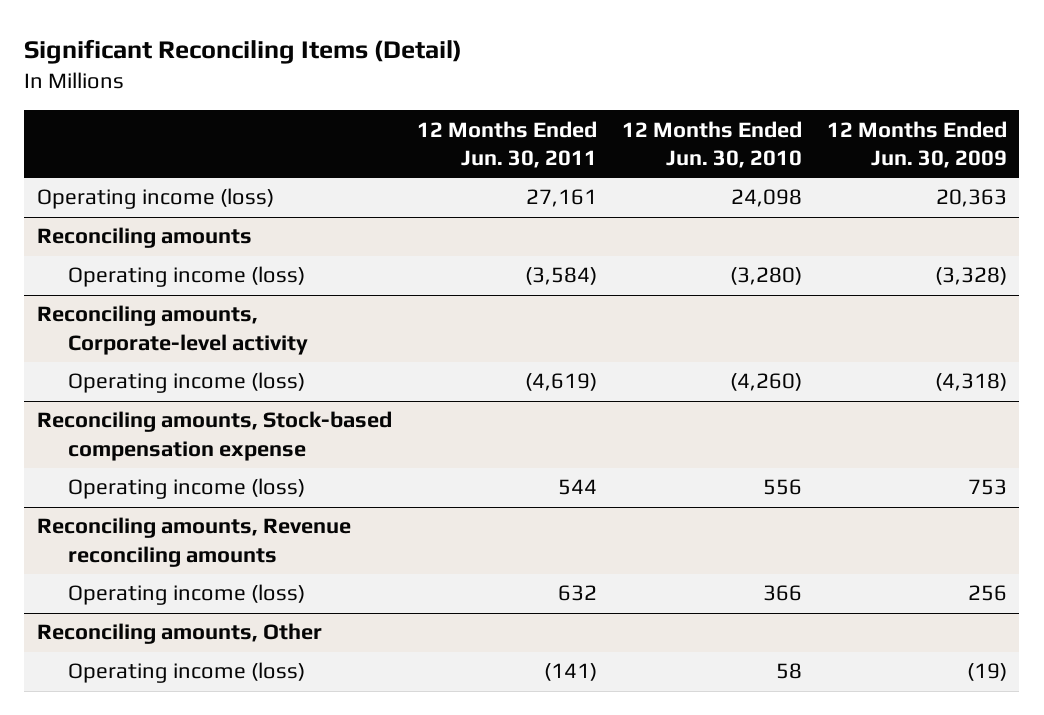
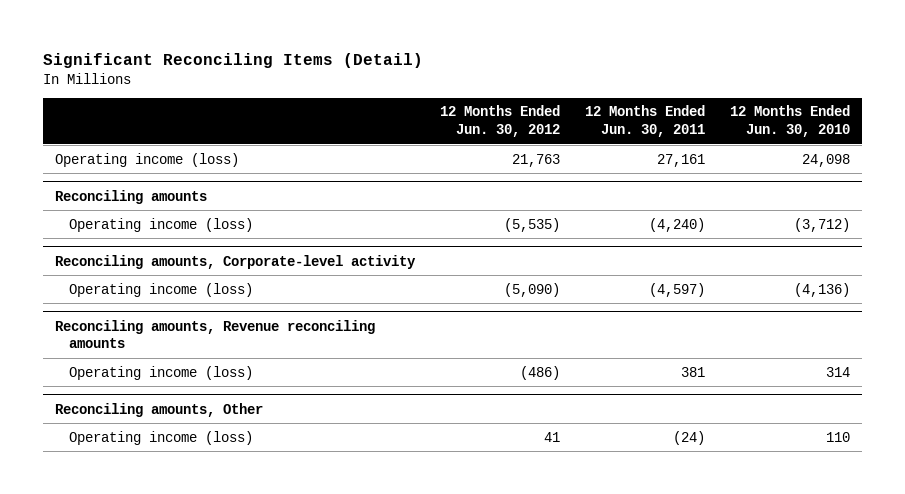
- | 12 Months Ended Jun. 30, 2011 | 12 Months Ended Jun. 30, 2010 | 12 Months Ended Jun. 30, 2009
+ | 12 Months Ended Jun. 30, 2012 | 12 Months Ended Jun. 30, 2011 | 12 Months Ended Jun. 30, 2010
@ Reconciling amounts
- Operating income (loss) | (3,584) | (3,280) | (3,328)
+ Operating income (loss) | (5,535) | (4,240) | (3,712)
@ Reconciling amounts, Corporate-level activity
- Operating income (loss) | (4,619) | (4,260) | (4,318)
- Reconciling amounts, Stock-based compensation expense
- Operating income (loss) | 544 | 556 | 753
@ Reconciling amounts, Corporate-level activity
+ Operating income (loss) | (5,090) | (4,597) | (4,136)
@ Reconciling amounts, Revenue reconciling amounts
- Operating income (loss) | 632 | 366 | 256
+ Operating income (loss) | (486) | 381 | 314
@ Reconciling amounts, Other
- Operating income (loss) | (141) | 58 | (19)
+ Operating income (loss) | 41 | (24) | 110

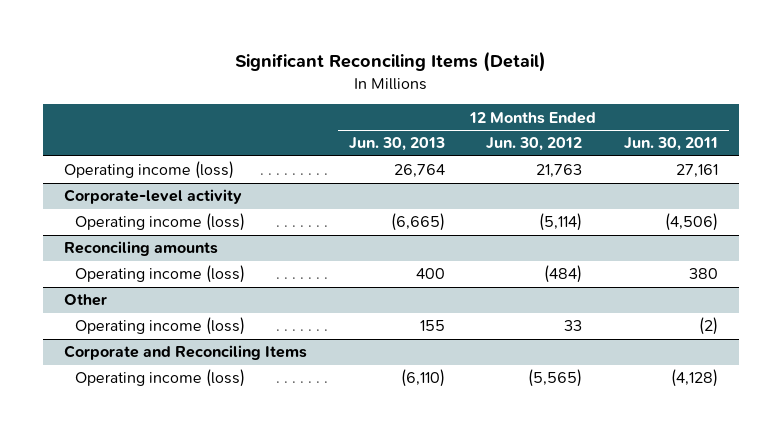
- | 12 Months Ended Jun. 30, 2012 | 12 Months Ended Jun. 30, 2011 | 12 Months Ended Jun. 30, 2010
+ | 12 Months Ended Jun. 30, 2013 | 12 Months Ended Jun. 30, 2012 | 12 Months Ended Jun. 30, 2011
+ Corporate-level activity
+ Operating income (loss) | (6,665) | (5,114) | (4,506)
@ Reconciling amounts
- Operating income (loss) | (5,535) | (4,240) | (3,712)
- Reconciling amounts, Corporate-level activity
- Operating income (loss) | (5,090) | (4,597) | (4,136)
- Reconciling amounts, Revenue reconciling amounts
- Operating income (loss) | (486) | 381 | 314
- Reconciling amounts, Other
- Operating income (loss) | 41 | (24) | 110
@ Reconciling amounts
+ Operating income (loss) | 400 | (484) | 380
+ Other
+ Operating income (loss) | 155 | 33 | (2)
+ Corporate and Reconciling Items
+ Operating income (loss) | (6,110) | (5,565) | (4,128)

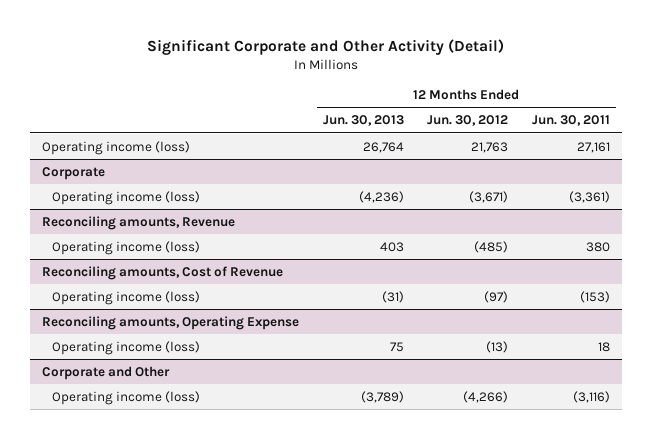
- Significant Reconciling Items (Detail)
+ Significant Corporate and Other Activity (Detail)
- Corporate-level activity
- Operating income (loss) | (6,665) | (5,114) | (4,506)
- Reconciling amounts
- Operating income (loss) | 400 | (484) | 380
- Other
- Operating income (loss) | 155 | 33 | (2)
- Corporate and Reconciling Items
- Operating income (loss) | (6,110) | (5,565) | (4,128)
+ Corporate
+ Operating income (loss) | (4,236) | (3,671) | (3,361)
+ Reconciling amounts, Revenue
+ Operating income (loss) | 403 | (485) | 380
+ Reconciling amounts, Cost of Revenue
+ Operating income (loss) | (31) | (97) | (153)
+ Reconciling amounts, Operating Expense
+ Operating income (loss) | 75 | (13) | 18
+ Corporate and Other
+ Operating income (loss) | (3,789) | (4,266) | (3,116)

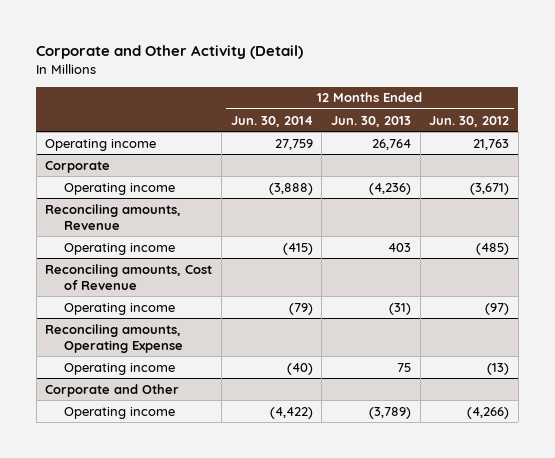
- Significant Corporate and Other Activity (Detail)
+ Corporate and Other Activity (Detail)
- | 12 Months Ended Jun. 30, 2013 | 12 Months Ended Jun. 30, 2012 | 12 Months Ended Jun. 30, 2011
+ | 12 Months Ended Jun. 30, 2014 | 12 Months Ended Jun. 30, 2013 | 12 Months Ended Jun. 30, 2012
- Operating income (loss) | 26,764 | 21,763 | 27,161
+ Operating income | 27,759 | 26,764 | 21,763
@ Corporate
- Operating income (loss) | (4,236) | (3,671) | (3,361)
+ Operating income | (3,888) | (4,236) | (3,671)
@ Reconciling amounts, Revenue
- Operating income (loss) | 403 | (485) | 380
+ Operating income | (415) | 403 | (485)
@ Reconciling amounts, Cost of Revenue
- Operating income (loss) | (31) | (97) | (153)
+ Operating income | (79) | (31) | (97)
@ Reconciling amounts, Operating Expense
- Operating income (loss) | 75 | (13) | 18
+ Operating income | (40) | 75 | (13)
@ Corporate and Other
- Operating income (loss) | (3,789) | (4,266) | (3,116)
+ Operating income | (4,422) | (3,789) | (4,266)

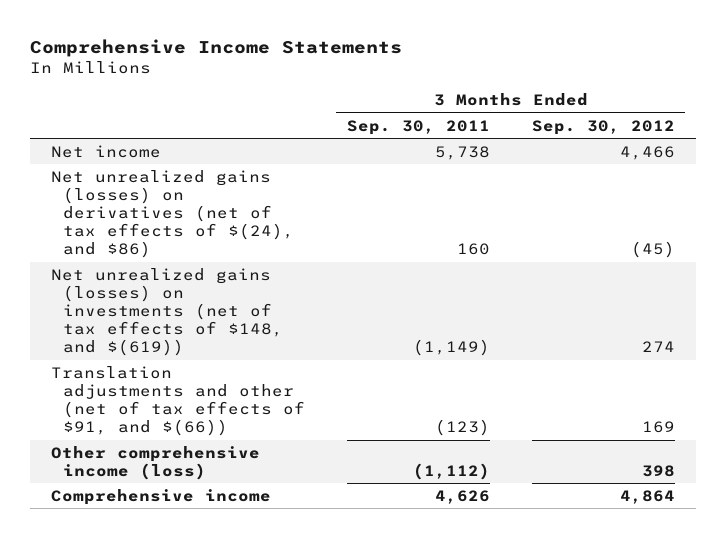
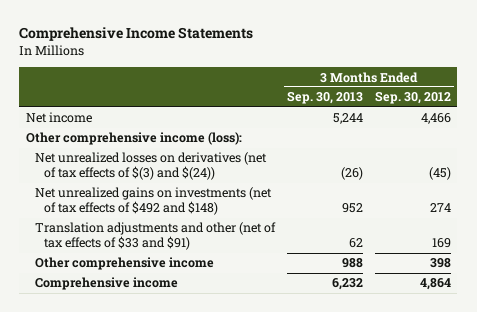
- | 3 Months Ended Sep. 30, 2011 | 3 Months Ended Sep. 30, 2012
+ | 3 Months Ended Sep. 30, 2013 | 3 Months Ended Sep. 30, 2012
- Net unrealized gains (losses) on derivatives (net of tax effects of $(24), and $86) | 160 | (45)
- Net unrealized gains (losses) on investments (net of tax effects of $148, and $(619)) | (1,149) | 274
- Translation adjustments and other (net of tax effects of $91, and $(66)) | (123) | 169
- Other comprehensive income (loss) | (1,112) | 398
+ Other comprehensive income (loss):
+ Net unrealized losses on derivatives (net of tax effects of $(3) and $(24)) | (26) | (45)
+ Net unrealized gains on investments (net of tax effects of $492 and $148) | 952 | 274
+ Translation adjustments and other (net of tax effects of $33 and $91) | 62 | 169
+ Other comprehensive income | 988 | 398

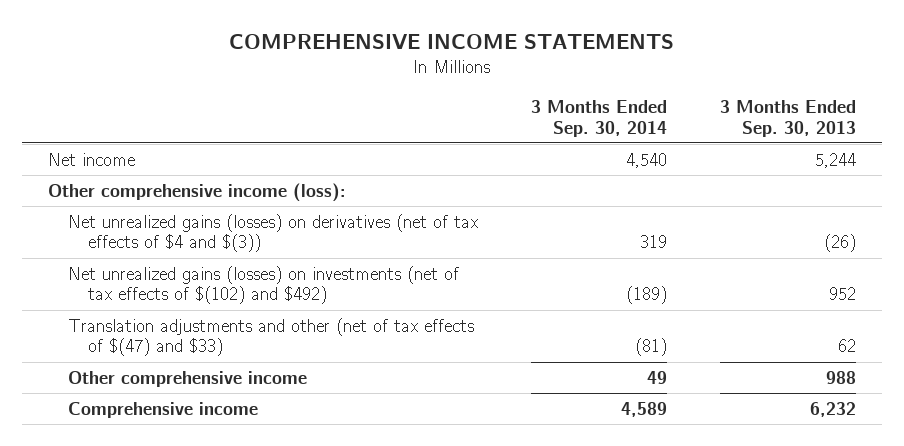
- Comprehensive Income Statements
+ COMPREHENSIVE INCOME STATEMENTS
- | 3 Months Ended Sep. 30, 2013 | 3 Months Ended Sep. 30, 2012
+ | 3 Months Ended Sep. 30, 2014 | 3 Months Ended Sep. 30, 2013
- Net unrealized losses on derivatives (net of tax effects of $(3) and $(24)) | (26) | (45)
- Net unrealized gains on investments (net of tax effects of $492 and $148) | 952 | 274
- Translation adjustments and other (net of tax effects of $33 and $91) | 62 | 169
+ Net unrealized gains (losses) on derivatives (net of tax effects of $4 and $(3)) | 319 | (26)
+ Net unrealized gains (losses) on investments (net of tax effects of $(102) and $492) | (189) | 952
+ Translation adjustments and other (net of tax effects of $(47) and $33) | (81) | 62

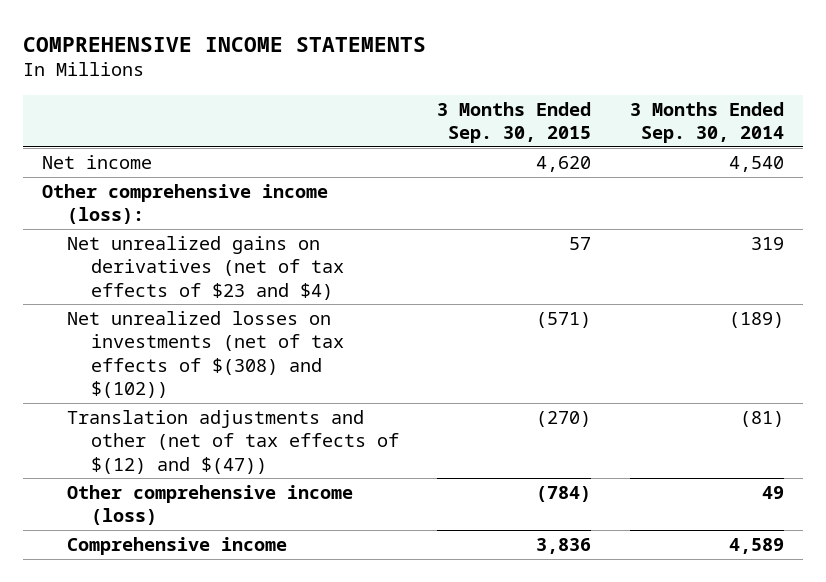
- | 3 Months Ended Sep. 30, 2014 | 3 Months Ended Sep. 30, 2013
+ | 3 Months Ended Sep. 30, 2015 | 3 Months Ended Sep. 30, 2014
- Net unrealized gains (losses) on derivatives (net of tax effects of $4 and $(3)) | 319 | (26)
- Net unrealized gains (losses) on investments (net of tax effects of $(102) and $492) | (189) | 952
- Translation adjustments and other (net of tax effects of $(47) and $33) | (81) | 62
- Other comprehensive income | 49 | 988
+ Net unrealized gains on derivatives (net of tax effects of $23 and $4) | 57 | 319
+ Net unrealized losses on investments (net of tax effects of $(308) and $(102)) | (571) | (189)
+ Translation adjustments and other (net of tax effects of $(12) and $(47)) | (270) | (81)
+ Other comprehensive income (loss) | (784) | 49

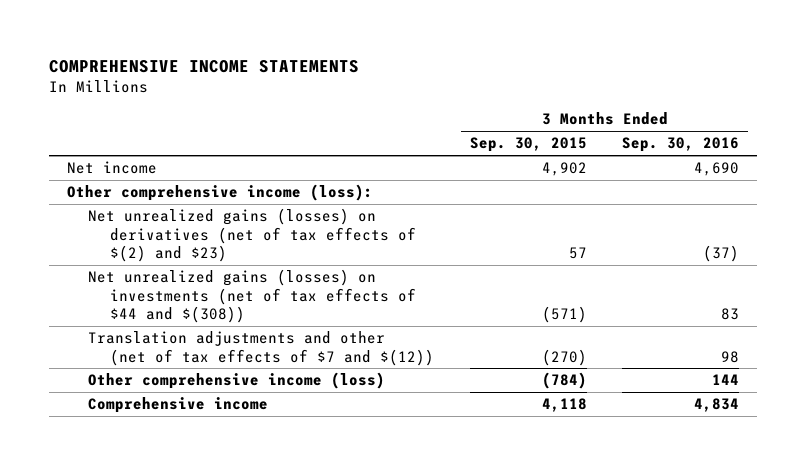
- | 3 Months Ended Sep. 30, 2015 | 3 Months Ended Sep. 30, 2014
+ | 3 Months Ended Sep. 30, 2015 | 3 Months Ended Sep. 30, 2016
- Net income | 4,620 | 4,540
+ Net income | 4,902 | 4,690
- Net unrealized gains on derivatives (net of tax effects of $23 and $4) | 57 | 319
- Net unrealized losses on investments (net of tax effects of $(308) and $(102)) | (571) | (189)
- Translation adjustments and other (net of tax effects of $(12) and $(47)) | (270) | (81)
+ Net unrealized gains (losses) on derivatives (net of tax effects of $(2) and $23) | 57 | (37)
+ Net unrealized gains (losses) on investments (net of tax effects of $44 and $(308)) | (571) | 83
+ Translation adjustments and other (net of tax effects of $7 and $(12)) | (270) | 98
- Comprehensive income | 3,836 | 4,589
+ Comprehensive income | 4,118 | 4,834

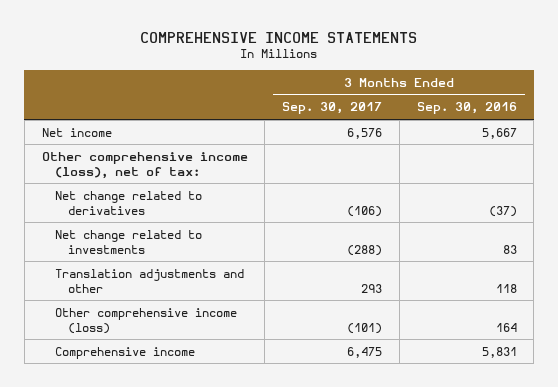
- | 3 Months Ended Sep. 30, 2015 | 3 Months Ended Sep. 30, 2016
+ | 3 Months Ended Sep. 30, 2017 | 3 Months Ended Sep. 30, 2016
- Net income | 4,902 | 4,690
- Other comprehensive income (loss):
- Net unrealized gains (losses) on derivatives (net of tax effects of $(2) and $23) | 57 | (37)
- Net unrealized gains (losses) on investments (net of tax effects of $44 and $(308)) | (571) | 83
- Translation adjustments and other (net of tax effects of $7 and $(12)) | (270) | 98
- Other comprehensive income (loss) | (784) | 144
- Comprehensive income | 4,118 | 4,834
+ Net income | 6,576 | 5,667
+ Other comprehensive income (loss), net of tax:
+ Net change related to derivatives | (106) | (37)
+ Net change related to investments | (288) | 83
+ Translation adjustments and other | 293 | 118
+ Other comprehensive income (loss) | (101) | 164
+ Comprehensive income | 6,475 | 5,831

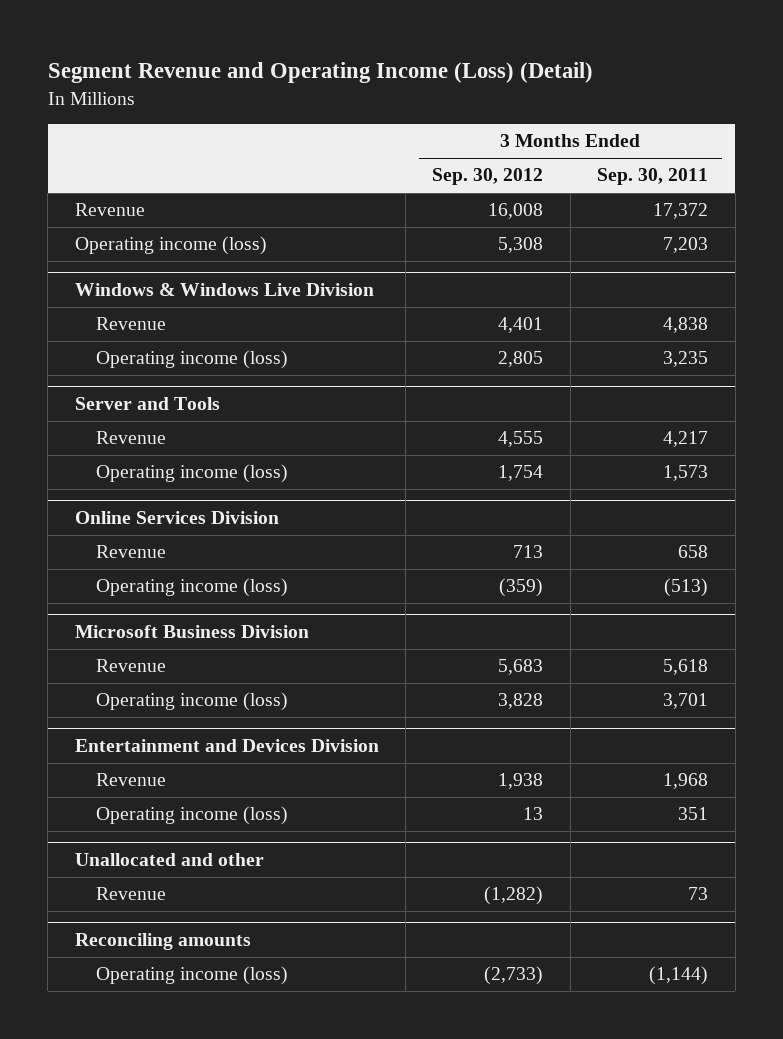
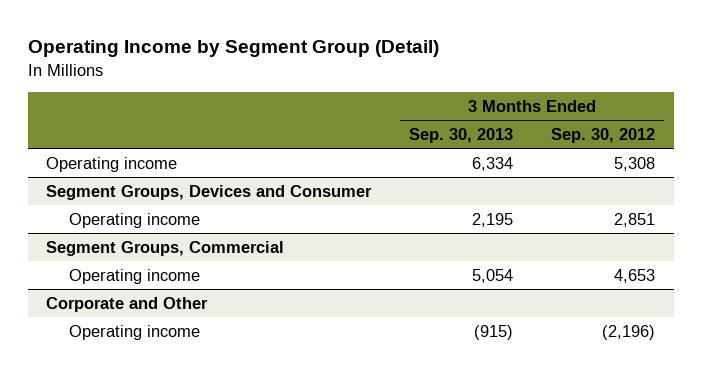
- Segment Revenue and Operating Income (Loss) (Detail)
+ Operating Income by Segment Group (Detail)
- | 3 Months Ended Sep. 30, 2012 | 3 Months Ended Sep. 30, 2011
+ | 3 Months Ended Sep. 30, 2013 | 3 Months Ended Sep. 30, 2012
- Revenue | 16,008 | 17,372
- Operating income (loss) | 5,308 | 7,203
- Windows & Windows Live Division
- Revenue | 4,401 | 4,838
- Operating income (loss) | 2,805 | 3,235
- Server and Tools
- Revenue | 4,555 | 4,217
- Operating income (loss) | 1,754 | 1,573
- Online Services Division
- Revenue | 713 | 658
- Operating income (loss) | (359) | (513)
- Microsoft Business Division
- Revenue | 5,683 | 5,618
- Operating income (loss) | 3,828 | 3,701
- Entertainment and Devices Division
- Revenue | 1,938 | 1,968
- Operating income (loss) | 13 | 351
- Unallocated and other
- Revenue | (1,282) | 73
- Reconciling amounts
- Operating income (loss) | (2,733) | (1,144)
+ Operating income | 6,334 | 5,308
+ Segment Groups, Devices and Consumer
+ Operating income | 2,195 | 2,851
+ Segment Groups, Commercial
+ Operating income | 5,054 | 4,653
+ Corporate and Other
+ Operating income | (915) | (2,196)

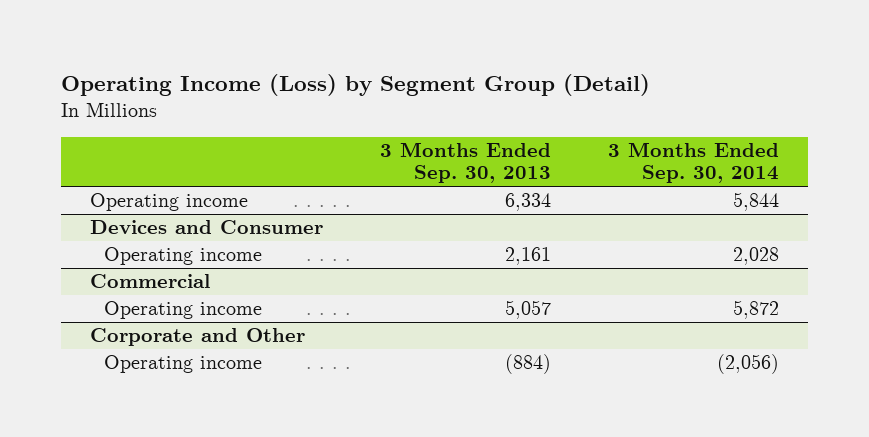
- Operating Income by Segment Group (Detail)
+ Operating Income (Loss) by Segment Group (Detail)
- | 3 Months Ended Sep. 30, 2013 | 3 Months Ended Sep. 30, 2012
+ | 3 Months Ended Sep. 30, 2013 | 3 Months Ended Sep. 30, 2014
- Segment Groups, Devices and Consumer
- Operating income | 2,195 | 2,851
- Segment Groups, Commercial
- Operating income | 5,054 | 4,653
+ Devices and Consumer
+ Operating income | 2,161 | 2,028
+ Commercial
+ Operating income | 5,057 | 5,872
@ Corporate and Other
- Operating income | (915) | (2,196)
+ Operating income | (884) | (2,056)

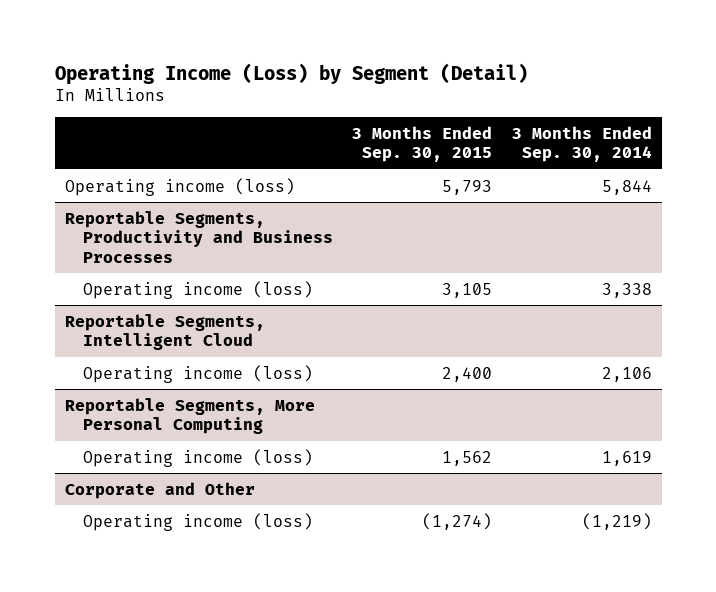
- Operating Income (Loss) by Segment Group (Detail)
+ Operating Income (Loss) by Segment (Detail)
- | 3 Months Ended Sep. 30, 2013 | 3 Months Ended Sep. 30, 2014
+ | 3 Months Ended Sep. 30, 2015 | 3 Months Ended Sep. 30, 2014
- Operating income | 6,334 | 5,844
- Devices and Consumer
- Operating income | 2,161 | 2,028
- Commercial
- Operating income | 5,057 | 5,872
+ Operating income (loss) | 5,793 | 5,844
+ Reportable Segments, Productivity and Business Processes
+ Operating income (loss) | 3,105 | 3,338
+ Reportable Segments, Intelligent Cloud
+ Operating income (loss) | 2,400 | 2,106
+ Reportable Segments, More Personal Computing
+ Operating income (loss) | 1,562 | 1,619
@ Corporate and Other
- Operating income | (884) | (2,056)
+ Operating income (loss) | (1,274) | (1,219)

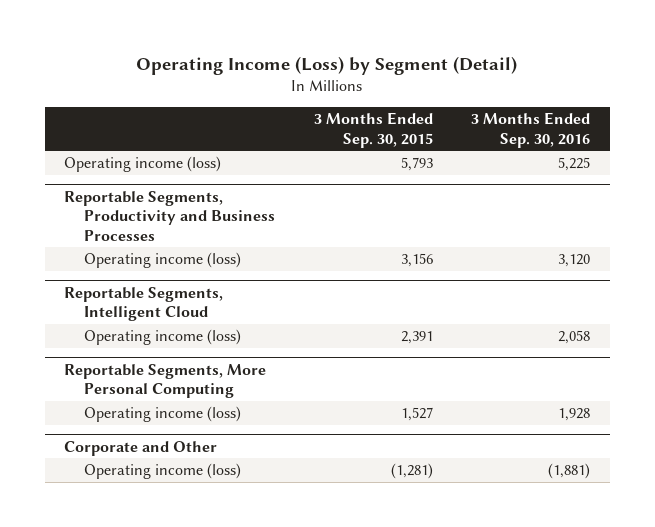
- | 3 Months Ended Sep. 30, 2015 | 3 Months Ended Sep. 30, 2014
+ | 3 Months Ended Sep. 30, 2015 | 3 Months Ended Sep. 30, 2016
@ Reportable Segments, Productivity and Business Processes
- Operating income (loss) | 3,105 | 3,338
+ Operating income (loss) | 3,156 | 3,120
@ Reportable Segments, Intelligent Cloud
- Operating income (loss) | 2,400 | 2,106
+ Operating income (loss) | 2,391 | 2,058
@ Reportable Segments, More Personal Computing
- Operating income (loss) | 1,562 | 1,619
+ Operating income (loss) | 1,527 | 1,928
@ Corporate and Other
- Operating income (loss) | (1,274) | (1,219)
+ Operating income (loss) | (1,281) | (1,881)

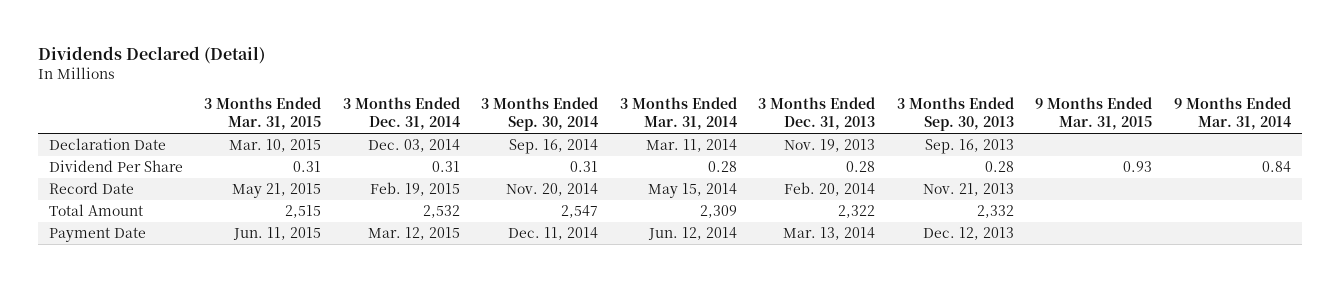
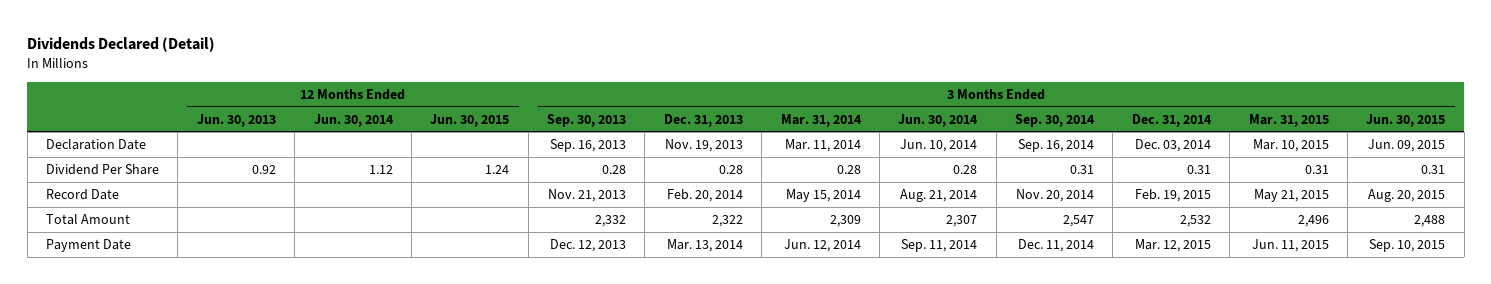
- | 3 Months Ended Mar. 31, 2015 | 3 Months Ended Dec. 31, 2014 | 3 Months Ended Sep. 30, 2014 | 3 Months Ended Mar. 31, 2014 | 3 Months Ended Dec. 31, 2013 | 3 Months Ended Sep. 30, 2013 | 9 Months Ended Mar. 31, 2015 | 9 Months Ended Mar. 31, 2014
+ | 12 Months Ended Jun. 30, 2013 | 12 Months Ended Jun. 30, 2014 | 12 Months Ended Jun. 30, 2015 | 3 Months Ended Sep. 30, 2013 | 3 Months Ended Dec. 31, 2013 | 3 Months Ended Mar. 31, 2014 | 3 Months Ended Jun. 30, 2014 | 3 Months Ended Sep. 30, 2014 | 3 Months Ended Dec. 31, 2014 | 3 Months Ended Mar. 31, 2015 | 3 Months Ended Jun. 30, 2015
- Total Amount | 2,515 | 2,532 | 2,547 | 2,309 | 2,322 | 2,332 | |
+ Total Amount | | | | 2,332 | 2,322 | 2,309 | 2,307 | 2,547 | 2,532 | 2,496 | 2,488

